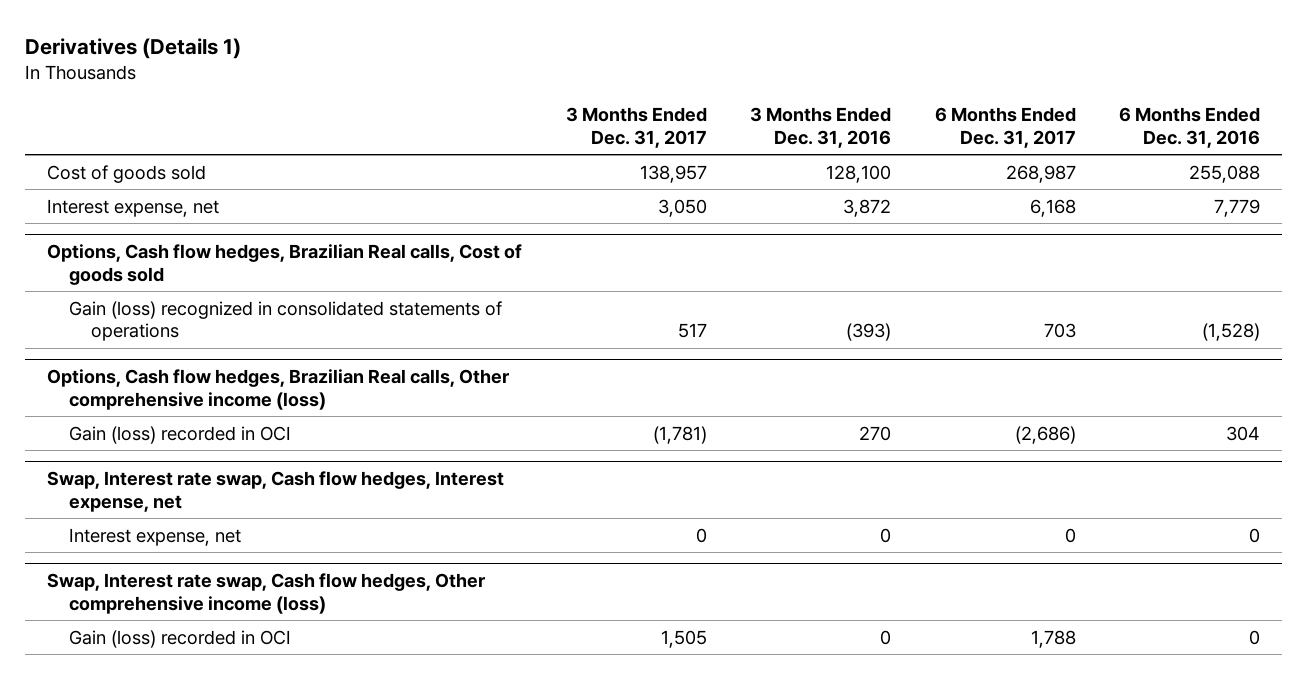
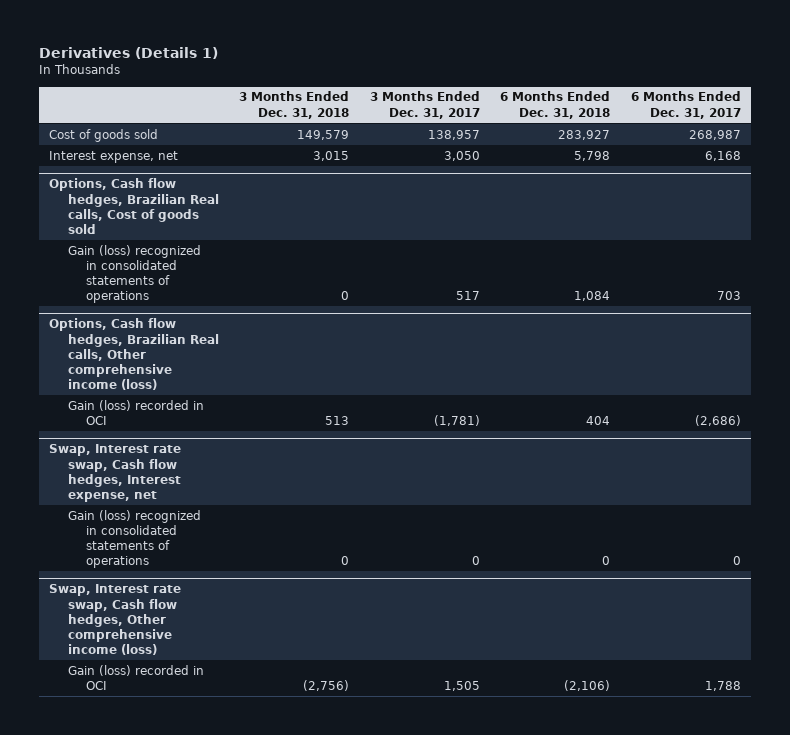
- | 3 Months Ended Dec. 31, 2017 | 3 Months Ended Dec. 31, 2016 | 6 Months Ended Dec. 31, 2017 | 6 Months Ended Dec. 31, 2016
+ | 3 Months Ended Dec. 31, 2018 | 3 Months Ended Dec. 31, 2017 | 6 Months Ended Dec. 31, 2018 | 6 Months Ended Dec. 31, 2017
@ Swap, Interest rate swap, Cash flow hedges, Interest expense, net
- Interest expense, net | 0 | 0 | 0 | 0
+ Gain (loss) recognized in consolidated statements of operations | 0 | 0 | 0 | 0

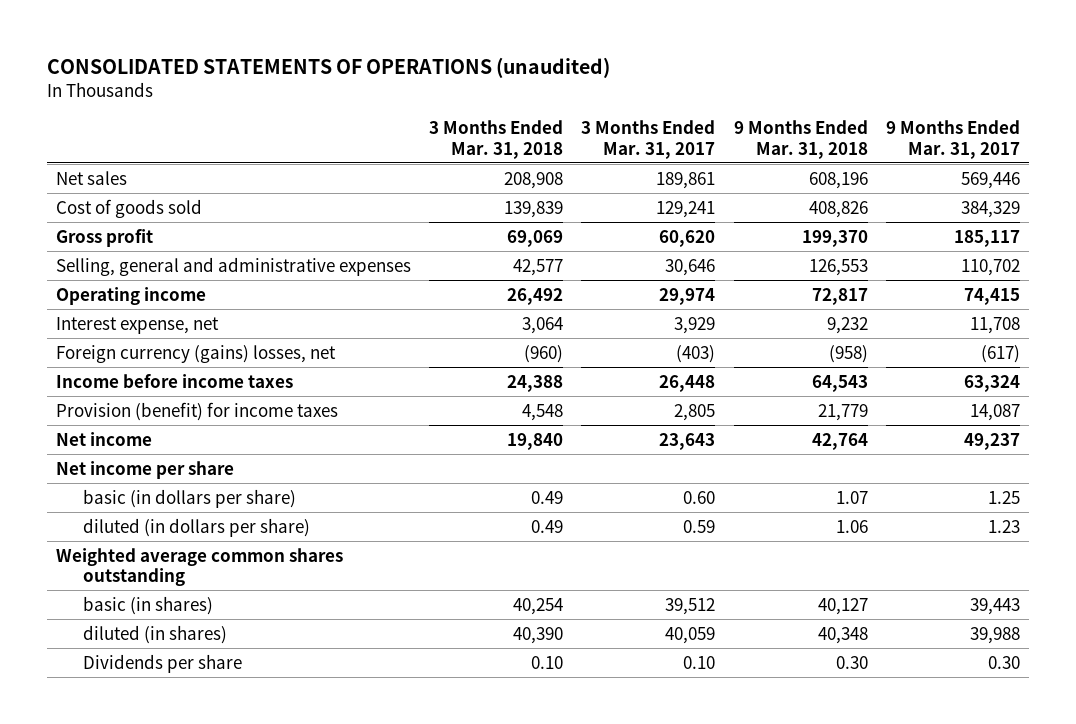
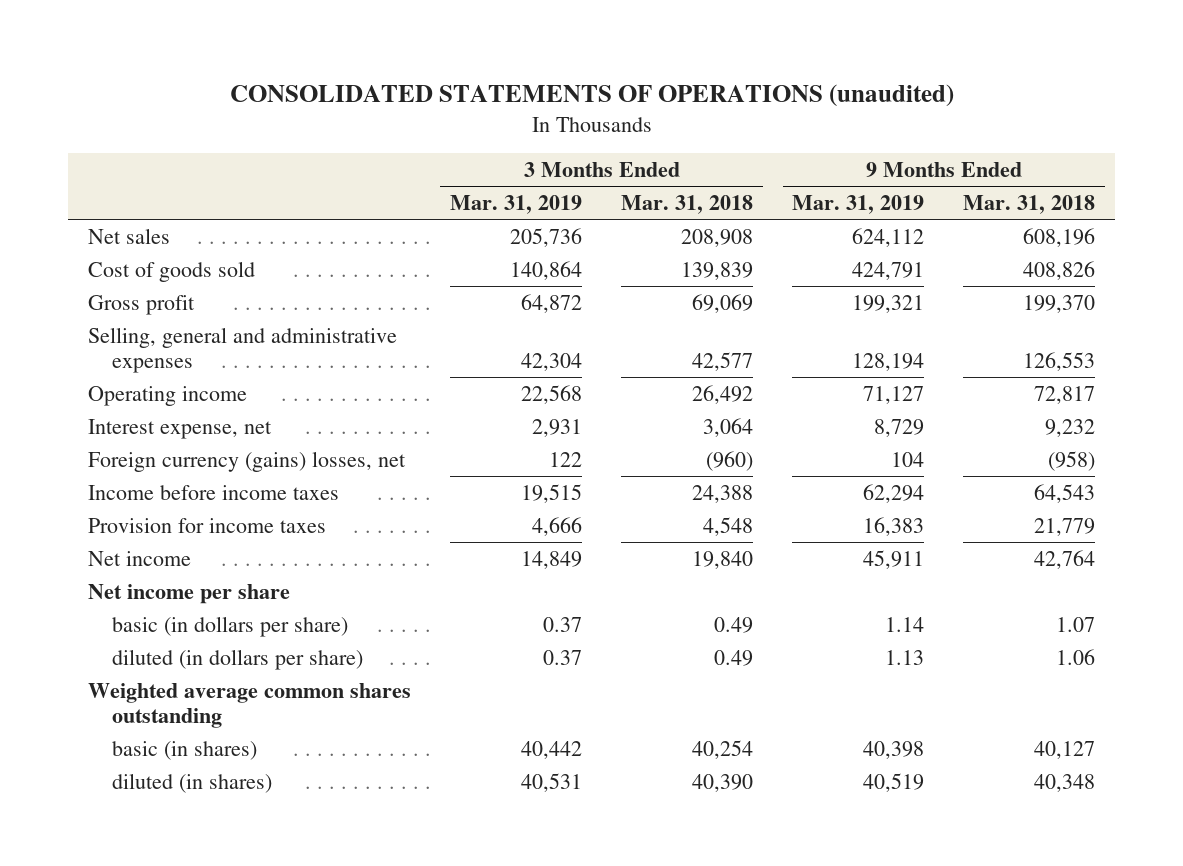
- | 3 Months Ended Mar. 31, 2018 | 3 Months Ended Mar. 31, 2017 | 9 Months Ended Mar. 31, 2018 | 9 Months Ended Mar. 31, 2017
+ | 3 Months Ended Mar. 31, 2019 | 3 Months Ended Mar. 31, 2018 | 9 Months Ended Mar. 31, 2019 | 9 Months Ended Mar. 31, 2018
- Provision (benefit) for income taxes | 4,548 | 2,805 | 21,779 | 14,087
+ Provision for income taxes | 4,666 | 4,548 | 16,383 | 21,779
- Dividends per share | 0.10 | 0.10 | 0.30 | 0.30

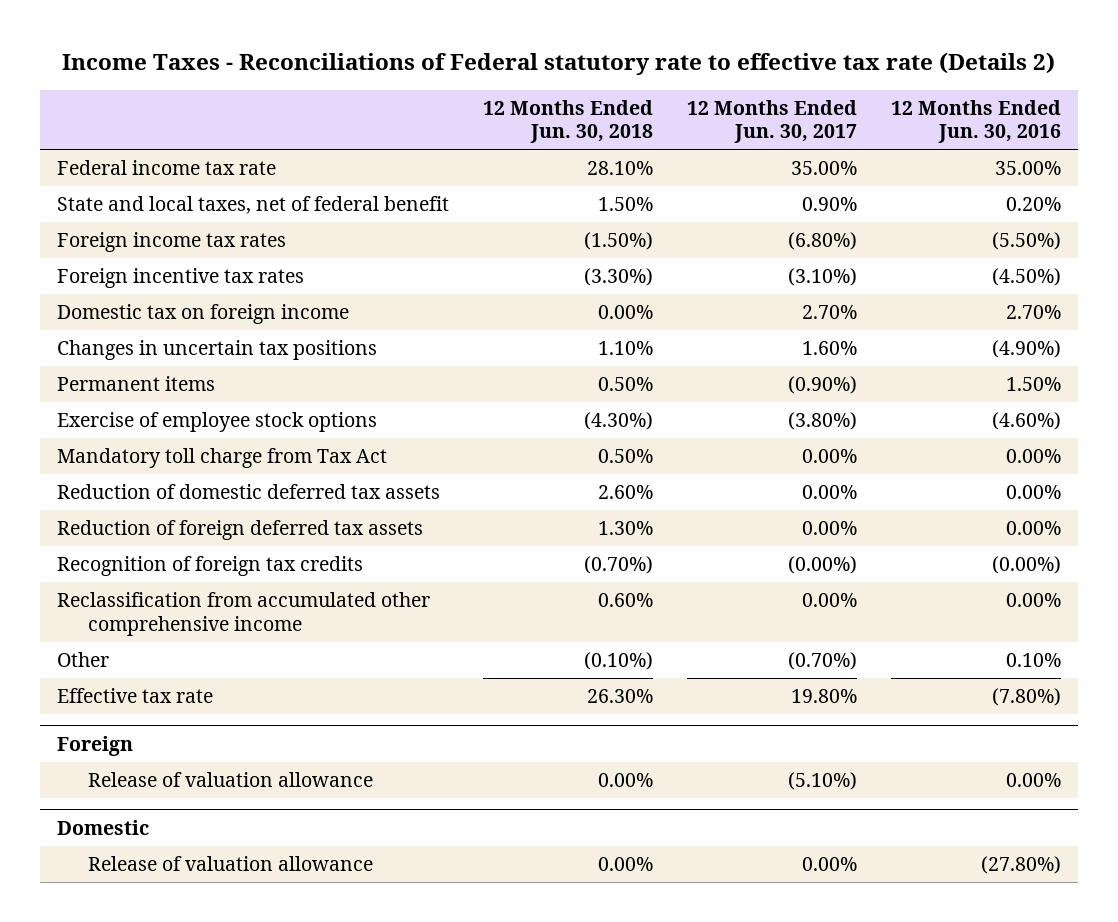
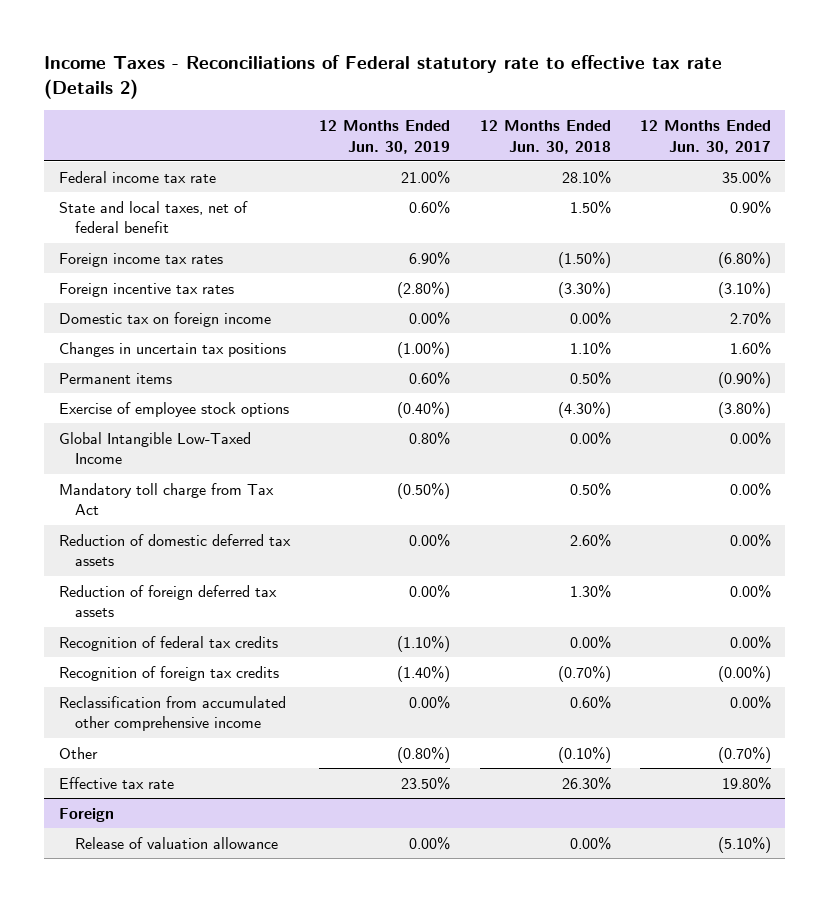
- | 12 Months Ended Jun. 30, 2018 | 12 Months Ended Jun. 30, 2017 | 12 Months Ended Jun. 30, 2016
+ | 12 Months Ended Jun. 30, 2019 | 12 Months Ended Jun. 30, 2018 | 12 Months Ended Jun. 30, 2017
+ Global Intangible Low-Taxed Income | 0.80% | 0.00% | 0.00%
+ Recognition of federal tax credits | (1.10%) | 0.00% | 0.00%
- Domestic
- Release of valuation allowance | 0.00% | 0.00% | (27.80%)

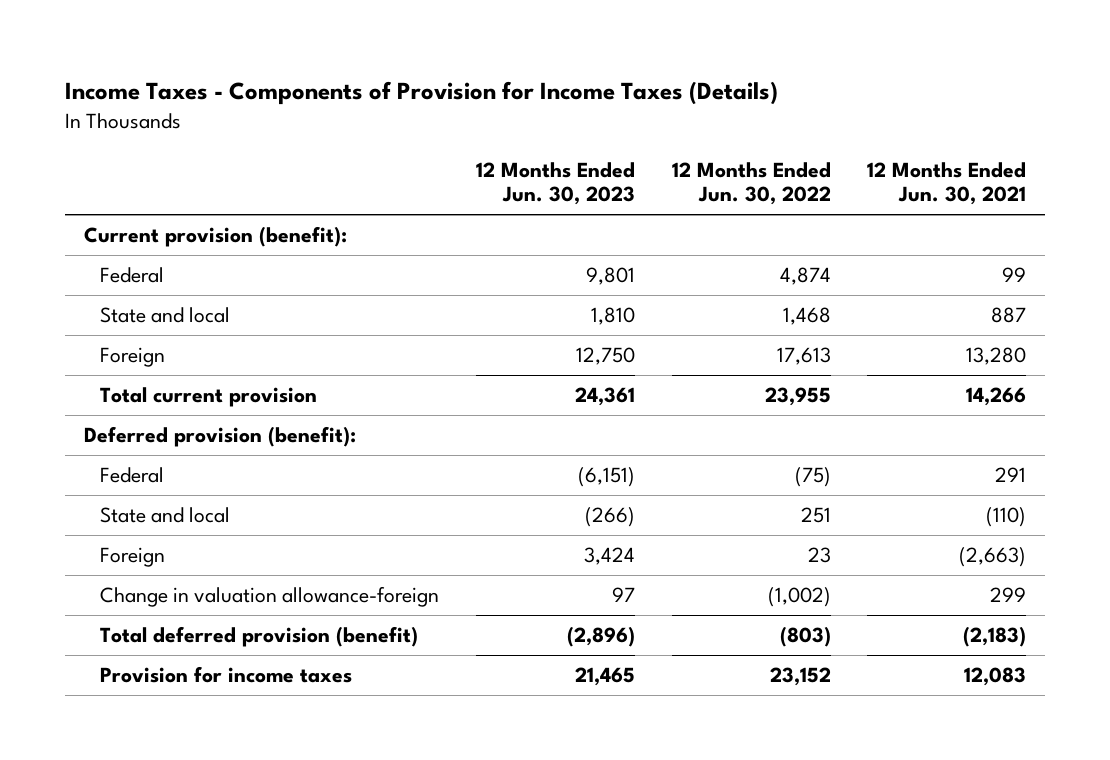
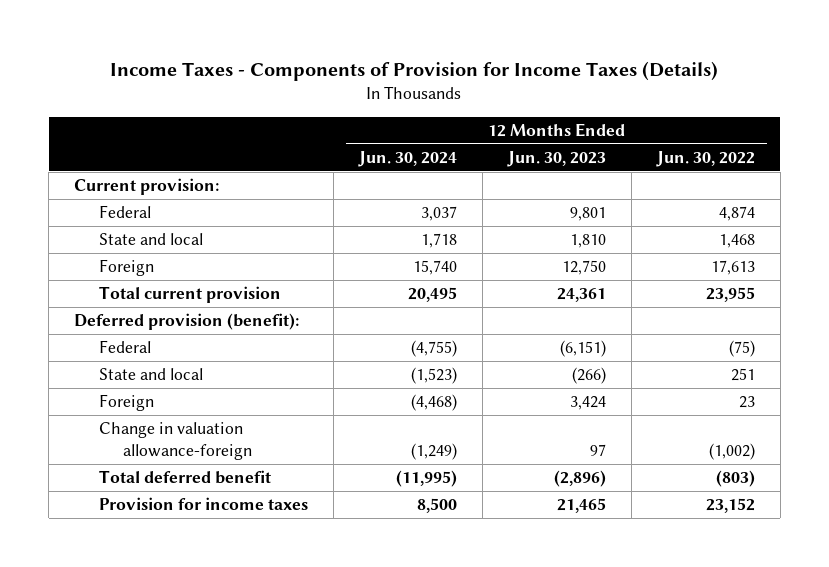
- | 12 Months Ended Jun. 30, 2023 | 12 Months Ended Jun. 30, 2022 | 12 Months Ended Jun. 30, 2021
+ | 12 Months Ended Jun. 30, 2024 | 12 Months Ended Jun. 30, 2023 | 12 Months Ended Jun. 30, 2022
- Current provision (benefit):
+ Current provision:
- Total deferred provision (benefit) | (2,896) | (803) | (2,183)
+ Total deferred benefit | (11,995) | (2,896) | (803)

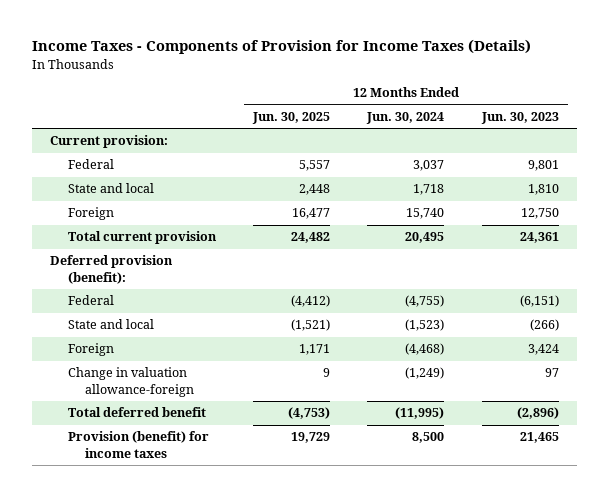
- | 12 Months Ended Jun. 30, 2024 | 12 Months Ended Jun. 30, 2023 | 12 Months Ended Jun. 30, 2022
+ | 12 Months Ended Jun. 30, 2025 | 12 Months Ended Jun. 30, 2024 | 12 Months Ended Jun. 30, 2023
- Provision for income taxes | 8,500 | 21,465 | 23,152
+ Provision (benefit) for income taxes | 19,729 | 8,500 | 21,465

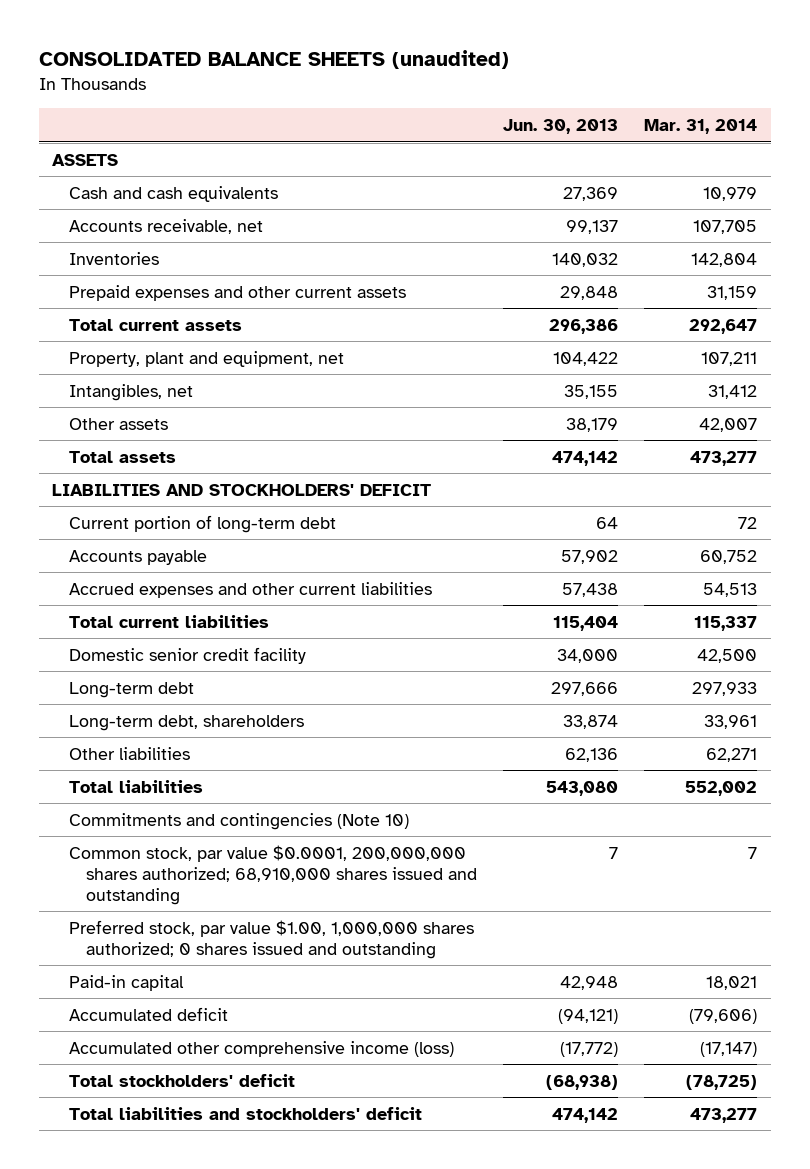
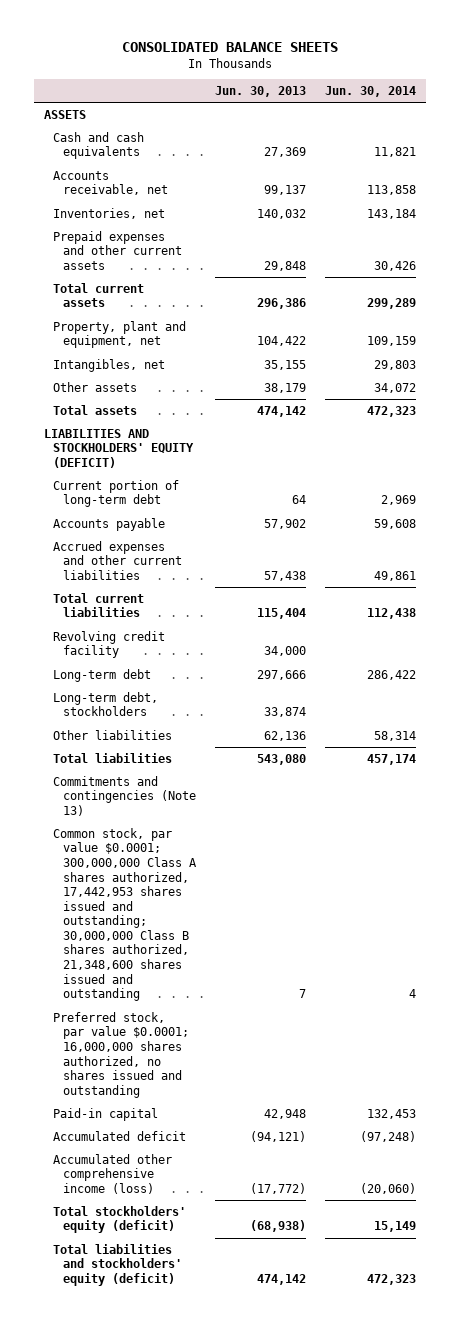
- CONSOLIDATED BALANCE SHEETS (unaudited)
+ CONSOLIDATED BALANCE SHEETS
- | Jun. 30, 2013 | Mar. 31, 2014
+ | Jun. 30, 2013 | Jun. 30, 2014
- Inventories | 140,032 | 142,804
+ Inventories, net | 140,032 | 143,184
- LIABILITIES AND STOCKHOLDERS' DEFICIT
+ LIABILITIES AND STOCKHOLDERS' EQUITY (DEFICIT)
- Domestic senior credit facility | 34,000 | 42,500
+ Revolving credit facility | 34,000 |
- Long-term debt, shareholders | 33,874 | 33,961
+ Long-term debt, stockholders | 33,874 |
- Commitments and contingencies (Note 10)
- Common stock, par value $0.0001, 200,000,000 shares authorized; 68,910,000 shares issued and outstanding | 7 | 7
- Preferred stock, par value $1.00, 1,000,000 shares authorized; 0 shares issued and outstanding
+ Commitments and contingencies (Note 13)
+ Common stock, par value $0.0001; 300,000,000 Class A shares authorized, 17,442,953 shares issued and outstanding; 30,000,000 Class B shares authorized, 21,348,600 shares issued and outstanding | 7 | 4
+ Preferred stock, par value $0.0001; 16,000,000 shares authorized, no shares issued and outstanding
- Total stockholders' deficit | (68,938) | (78,725)
- Total liabilities and stockholders' deficit | 474,142 | 473,277
+ Total stockholders' equity (deficit) | (68,938) | 15,149
+ Total liabilities and stockholders' equity (deficit) | 474,142 | 472,323

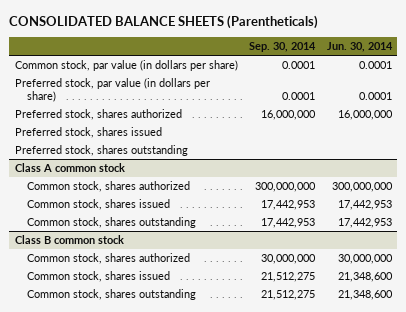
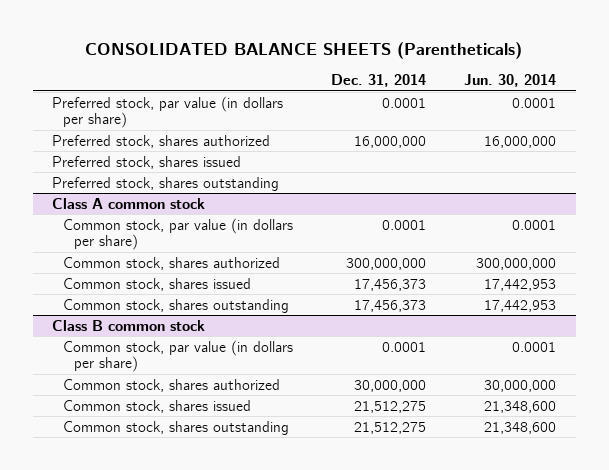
- | Sep. 30, 2014 | Jun. 30, 2014
+ | Dec. 31, 2014 | Jun. 30, 2014
- Common stock, par value (in dollars per share) | 0.0001 | 0.0001
@ Class A common stock
+ Common stock, par value (in dollars per share) | 0.0001 | 0.0001
@ Class B common stock
+ Common stock, par value (in dollars per share) | 0.0001 | 0.0001

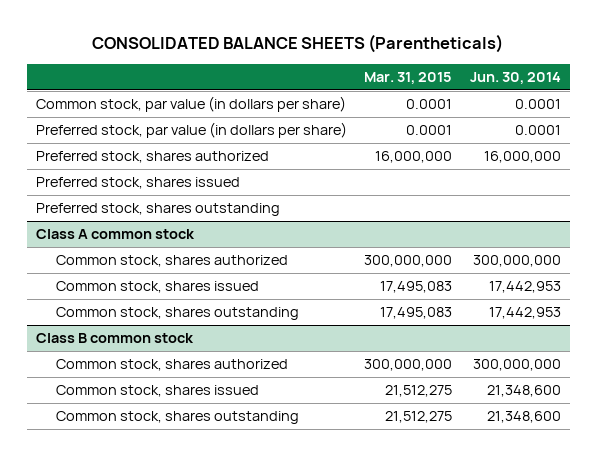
- | Dec. 31, 2014 | Jun. 30, 2014
+ | Mar. 31, 2015 | Jun. 30, 2014
+ Common stock, par value (in dollars per share) | 0.0001 | 0.0001
@ Class A common stock
- Common stock, par value (in dollars per share) | 0.0001 | 0.0001
@ Class B common stock
- Common stock, par value (in dollars per share) | 0.0001 | 0.0001
- Common stock, shares authorized | 30,000,000 | 30,000,000
+ Common stock, shares authorized | 300,000,000 | 300,000,000

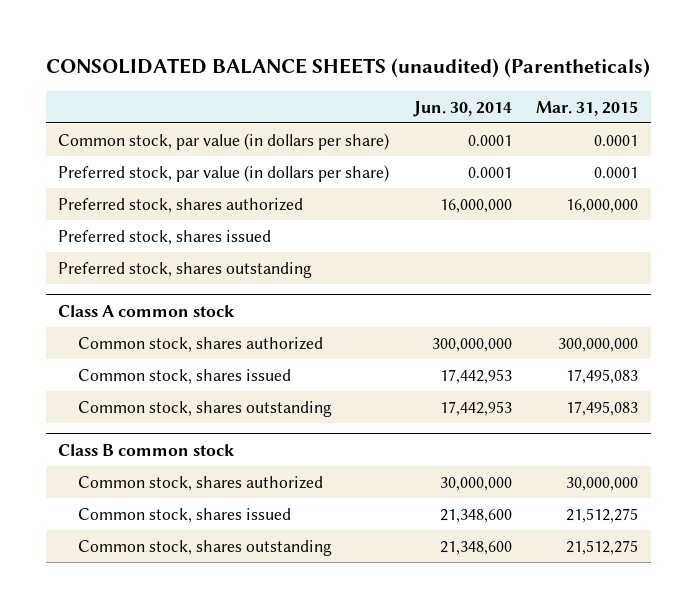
- CONSOLIDATED BALANCE SHEETS (Parentheticals)
+ CONSOLIDATED BALANCE SHEETS (unaudited) (Parentheticals)
- | Mar. 31, 2015 | Jun. 30, 2014
+ | Jun. 30, 2014 | Mar. 31, 2015
@ Class B common stock
- Common stock, shares authorized | 300,000,000 | 300,000,000
+ Common stock, shares authorized | 30,000,000 | 30,000,000

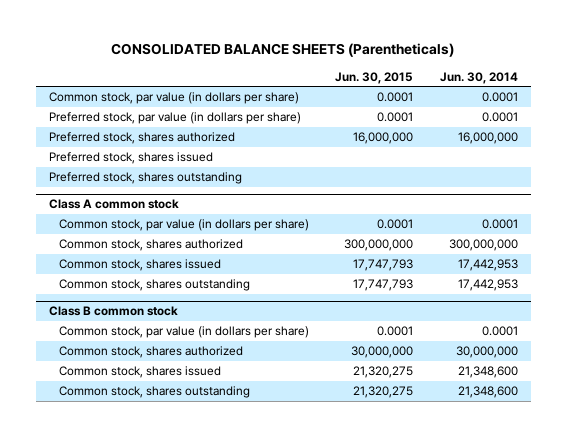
- CONSOLIDATED BALANCE SHEETS (unaudited) (Parentheticals)
+ CONSOLIDATED BALANCE SHEETS (Parentheticals)
- | Jun. 30, 2014 | Mar. 31, 2015
+ | Jun. 30, 2015 | Jun. 30, 2014
@ Class A common stock
+ Common stock, par value (in dollars per share) | 0.0001 | 0.0001
@ Class B common stock
+ Common stock, par value (in dollars per share) | 0.0001 | 0.0001

